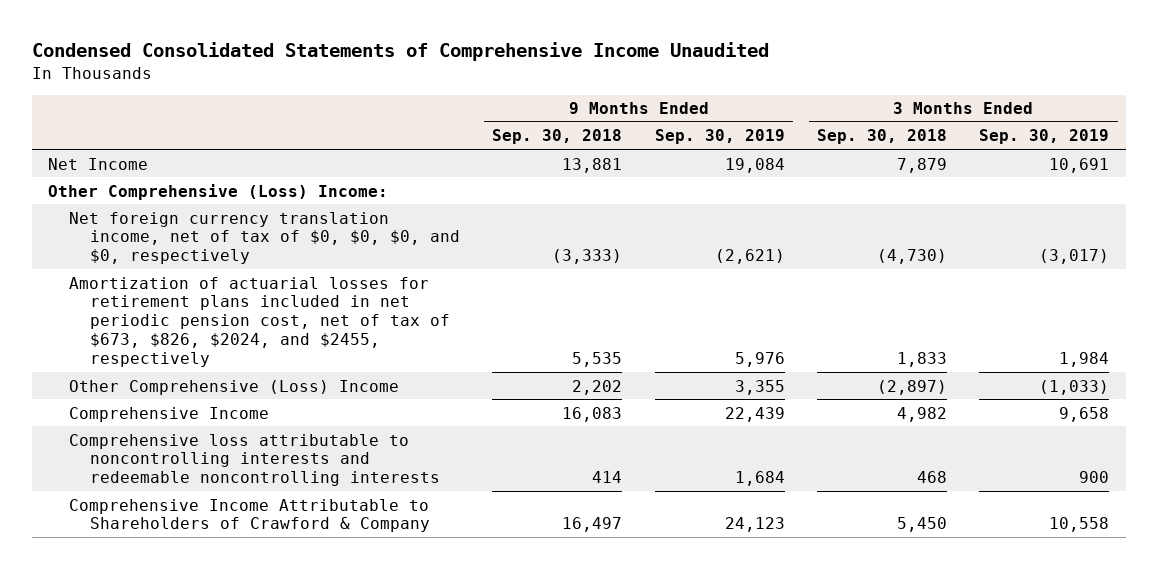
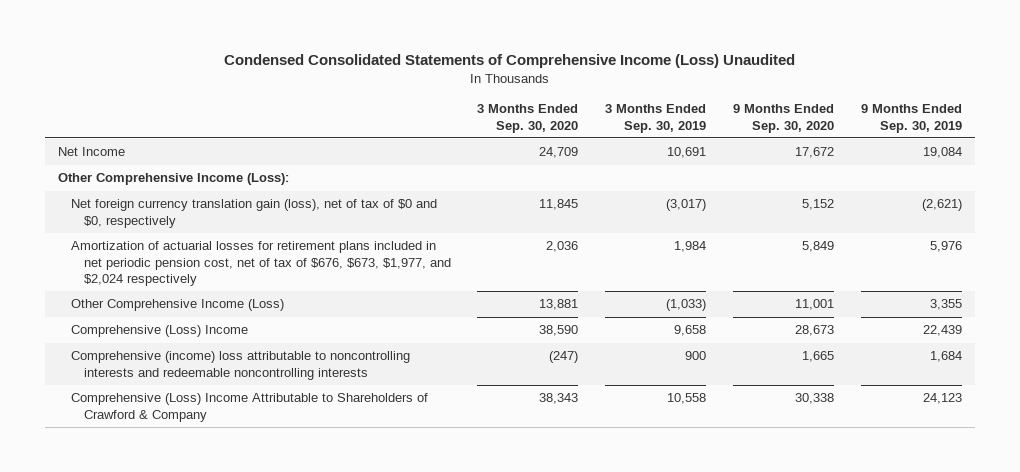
- Condensed Consolidated Statements of Comprehensive Income Unaudited
+ Condensed Consolidated Statements of Comprehensive Income (Loss) Unaudited
- | 9 Months Ended Sep. 30, 2018 | 9 Months Ended Sep. 30, 2019 | 3 Months Ended Sep. 30, 2018 | 3 Months Ended Sep. 30, 2019
+ | 3 Months Ended Sep. 30, 2020 | 3 Months Ended Sep. 30, 2019 | 9 Months Ended Sep. 30, 2020 | 9 Months Ended Sep. 30, 2019
- Other Comprehensive (Loss) Income:
- Net foreign currency translation income, net of tax of $0, $0, $0, and $0, respectively | (3,333) | (2,621) | (4,730) | (3,017)
- Amortization of actuarial losses for retirement plans included in net periodic pension cost, net of tax of $673, $826, $2024, and $2455, respectively | 5,535 | 5,976 | 1,833 | 1,984
- Other Comprehensive (Loss) Income | 2,202 | 3,355 | (2,897) | (1,033)
- Comprehensive Income | 16,083 | 22,439 | 4,982 | 9,658
- Comprehensive loss attributable to noncontrolling interests and redeemable noncontrolling interests | 414 | 1,684 | 468 | 900
- Comprehensive Income Attributable to Shareholders of Crawford & Company | 16,497 | 24,123 | 5,450 | 10,558
+ Other Comprehensive Income (Loss):
+ Net foreign currency translation gain (loss), net of tax of $0 and $0, respectively | 11,845 | (3,017) | 5,152 | (2,621)
+ Amortization of actuarial losses for retirement plans included in net periodic pension cost, net of tax of $676, $673, $1,977, and $2,024 respectively | 2,036 | 1,984 | 5,849 | 5,976
+ Other Comprehensive Income (Loss) | 13,881 | (1,033) | 11,001 | 3,355
+ Comprehensive (Loss) Income | 38,590 | 9,658 | 28,673 | 22,439
+ Comprehensive (income) loss attributable to noncontrolling interests and redeemable noncontrolling interests | (247) | 900 | 1,665 | 1,684
+ Comprehensive (Loss) Income Attributable to Shareholders of Crawford & Company | 38,343 | 10,558 | 30,338 | 24,123

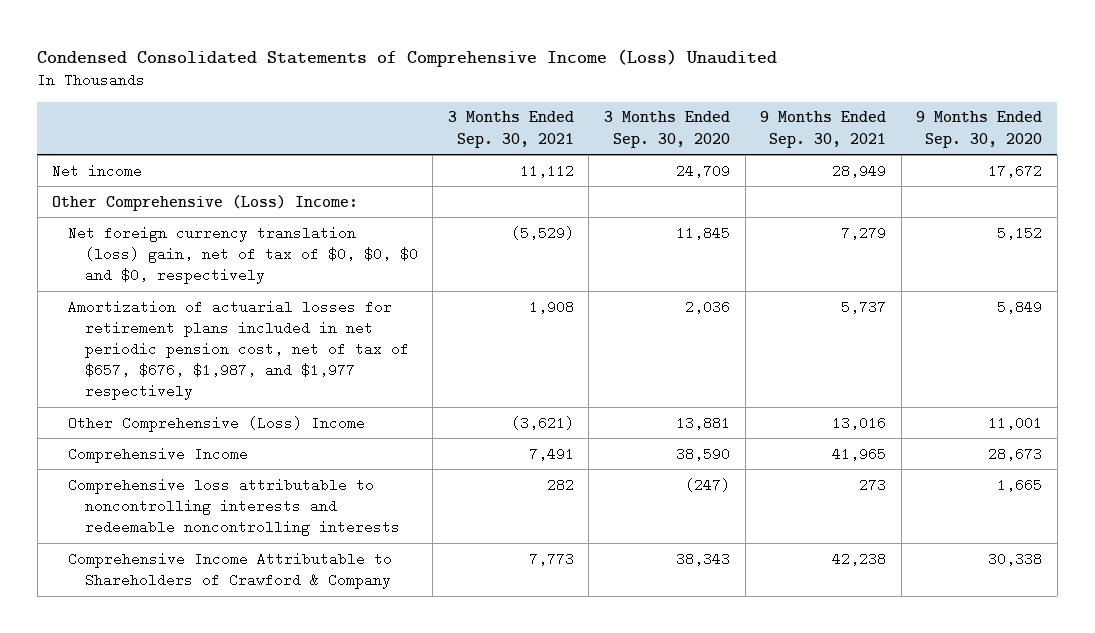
- | 3 Months Ended Sep. 30, 2020 | 3 Months Ended Sep. 30, 2019 | 9 Months Ended Sep. 30, 2020 | 9 Months Ended Sep. 30, 2019
+ | 3 Months Ended Sep. 30, 2021 | 3 Months Ended Sep. 30, 2020 | 9 Months Ended Sep. 30, 2021 | 9 Months Ended Sep. 30, 2020
- Net Income | 24,709 | 10,691 | 17,672 | 19,084
- Other Comprehensive Income (Loss):
- Net foreign currency translation gain (loss), net of tax of $0 and $0, respectively | 11,845 | (3,017) | 5,152 | (2,621)
- Amortization of actuarial losses for retirement plans included in net periodic pension cost, net of tax of $676, $673, $1,977, and $2,024 respectively | 2,036 | 1,984 | 5,849 | 5,976
- Other Comprehensive Income (Loss) | 13,881 | (1,033) | 11,001 | 3,355
- Comprehensive (Loss) Income | 38,590 | 9,658 | 28,673 | 22,439
- Comprehensive (income) loss attributable to noncontrolling interests and redeemable noncontrolling interests | (247) | 900 | 1,665 | 1,684
- Comprehensive (Loss) Income Attributable to Shareholders of Crawford & Company | 38,343 | 10,558 | 30,338 | 24,123
+ Net income | 11,112 | 24,709 | 28,949 | 17,672
+ Other Comprehensive (Loss) Income:
+ Net foreign currency translation (loss) gain, net of tax of $0, $0, $0 and $0, respectively | (5,529) | 11,845 | 7,279 | 5,152
+ Amortization of actuarial losses for retirement plans included in net periodic pension cost, net of tax of $657, $676, $1,987, and $1,977 respectively | 1,908 | 2,036 | 5,737 | 5,849
+ Other Comprehensive (Loss) Income | (3,621) | 13,881 | 13,016 | 11,001
+ Comprehensive Income | 7,491 | 38,590 | 41,965 | 28,673
+ Comprehensive loss attributable to noncontrolling interests and redeemable noncontrolling interests | 282 | (247) | 273 | 1,665
+ Comprehensive Income Attributable to Shareholders of Crawford & Company | 7,773 | 38,343 | 42,238 | 30,338

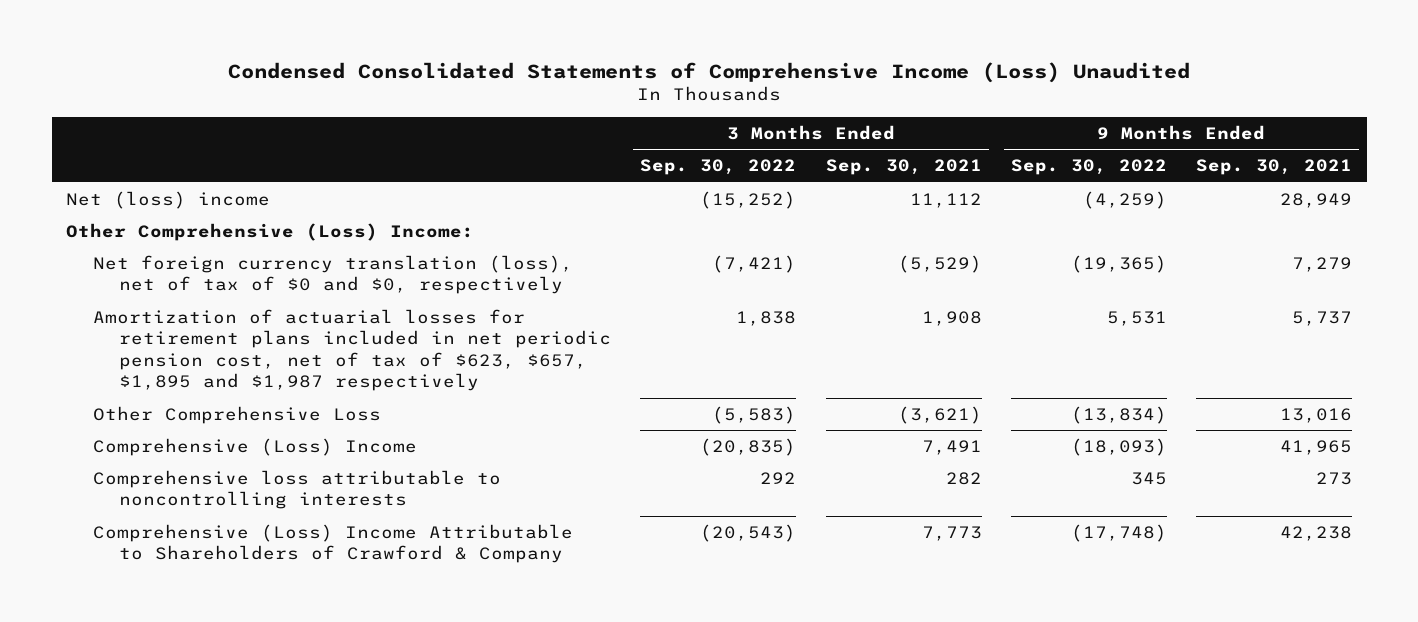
- | 3 Months Ended Sep. 30, 2021 | 3 Months Ended Sep. 30, 2020 | 9 Months Ended Sep. 30, 2021 | 9 Months Ended Sep. 30, 2020
+ | 3 Months Ended Sep. 30, 2022 | 3 Months Ended Sep. 30, 2021 | 9 Months Ended Sep. 30, 2022 | 9 Months Ended Sep. 30, 2021
- Net income | 11,112 | 24,709 | 28,949 | 17,672
+ Net (loss) income | (15,252) | 11,112 | (4,259) | 28,949
- Net foreign currency translation (loss) gain, net of tax of $0, $0, $0 and $0, respectively | (5,529) | 11,845 | 7,279 | 5,152
- Amortization of actuarial losses for retirement plans included in net periodic pension cost, net of tax of $657, $676, $1,987, and $1,977 respectively | 1,908 | 2,036 | 5,737 | 5,849
- Other Comprehensive (Loss) Income | (3,621) | 13,881 | 13,016 | 11,001
- Comprehensive Income | 7,491 | 38,590 | 41,965 | 28,673
- Comprehensive loss attributable to noncontrolling interests and redeemable noncontrolling interests | 282 | (247) | 273 | 1,665
- Comprehensive Income Attributable to Shareholders of Crawford & Company | 7,773 | 38,343 | 42,238 | 30,338
+ Net foreign currency translation (loss), net of tax of $0 and $0, respectively | (7,421) | (5,529) | (19,365) | 7,279
+ Amortization of actuarial losses for retirement plans included in net periodic pension cost, net of tax of $623, $657, $1,895 and $1,987 respectively | 1,838 | 1,908 | 5,531 | 5,737
+ Other Comprehensive Loss | (5,583) | (3,621) | (13,834) | 13,016
+ Comprehensive (Loss) Income | (20,835) | 7,491 | (18,093) | 41,965
+ Comprehensive loss attributable to noncontrolling interests | 292 | 282 | 345 | 273
+ Comprehensive (Loss) Income Attributable to Shareholders of Crawford & Company | (20,543) | 7,773 | (17,748) | 42,238

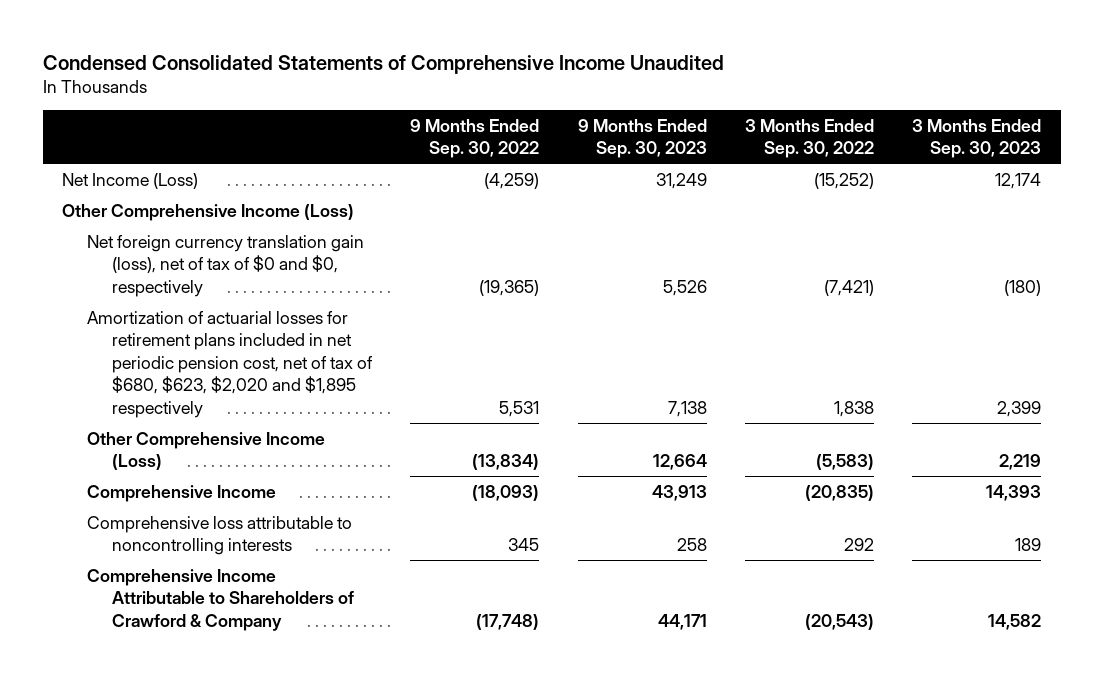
- Condensed Consolidated Statements of Comprehensive Income (Loss) Unaudited
+ Condensed Consolidated Statements of Comprehensive Income Unaudited
- | 3 Months Ended Sep. 30, 2022 | 3 Months Ended Sep. 30, 2021 | 9 Months Ended Sep. 30, 2022 | 9 Months Ended Sep. 30, 2021
+ | 9 Months Ended Sep. 30, 2022 | 9 Months Ended Sep. 30, 2023 | 3 Months Ended Sep. 30, 2022 | 3 Months Ended Sep. 30, 2023
- Net (loss) income | (15,252) | 11,112 | (4,259) | 28,949
- Other Comprehensive (Loss) Income:
- Net foreign currency translation (loss), net of tax of $0 and $0, respectively | (7,421) | (5,529) | (19,365) | 7,279
- Amortization of actuarial losses for retirement plans included in net periodic pension cost, net of tax of $623, $657, $1,895 and $1,987 respectively | 1,838 | 1,908 | 5,531 | 5,737
- Other Comprehensive Loss | (5,583) | (3,621) | (13,834) | 13,016
- Comprehensive (Loss) Income | (20,835) | 7,491 | (18,093) | 41,965
+ Net Income (Loss) | (4,259) | 31,249 | (15,252) | 12,174
+ Other Comprehensive Income (Loss)
+ Net foreign currency translation gain (loss), net of tax of $0 and $0, respectively | (19,365) | 5,526 | (7,421) | (180)
+ Amortization of actuarial losses for retirement plans included in net periodic pension cost, net of tax of $680, $623, $2,020 and $1,895 respectively | 5,531 | 7,138 | 1,838 | 2,399
+ Other Comprehensive Income (Loss) | (13,834) | 12,664 | (5,583) | 2,219
+ Comprehensive Income | (18,093) | 43,913 | (20,835) | 14,393
- Comprehensive (Loss) Income Attributable to Shareholders of Crawford & Company | (20,543) | 7,773 | (17,748) | 42,238
+ Comprehensive Income Attributable to Shareholders of Crawford & Company | (17,748) | 44,171 | (20,543) | 14,582

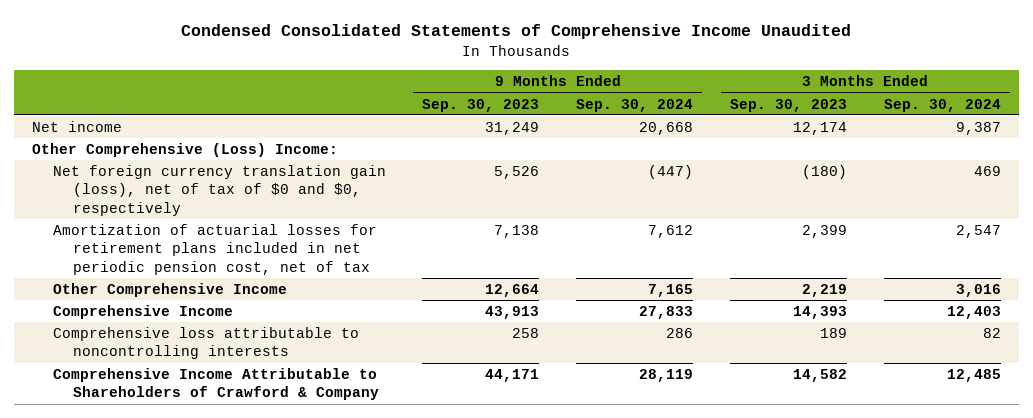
- | 9 Months Ended Sep. 30, 2022 | 9 Months Ended Sep. 30, 2023 | 3 Months Ended Sep. 30, 2022 | 3 Months Ended Sep. 30, 2023
+ | 9 Months Ended Sep. 30, 2023 | 9 Months Ended Sep. 30, 2024 | 3 Months Ended Sep. 30, 2023 | 3 Months Ended Sep. 30, 2024
- Net Income (Loss) | (4,259) | 31,249 | (15,252) | 12,174
- Other Comprehensive Income (Loss)
+ Net income | 31,249 | 20,668 | 12,174 | 9,387
+ Other Comprehensive (Loss) Income:
- Amortization of actuarial losses for retirement plans included in net periodic pension cost, net of tax of $680, $623, $2,020 and $1,895 respectively | 5,531 | 7,138 | 1,838 | 2,399
- Other Comprehensive Income (Loss) | (13,834) | 12,664 | (5,583) | 2,219
+ Amortization of actuarial losses for retirement plans included in net periodic pension cost, net of tax | 7,138 | 7,612 | 2,399 | 2,547
+ Other Comprehensive Income | 12,664 | 7,165 | 2,219 | 3,016

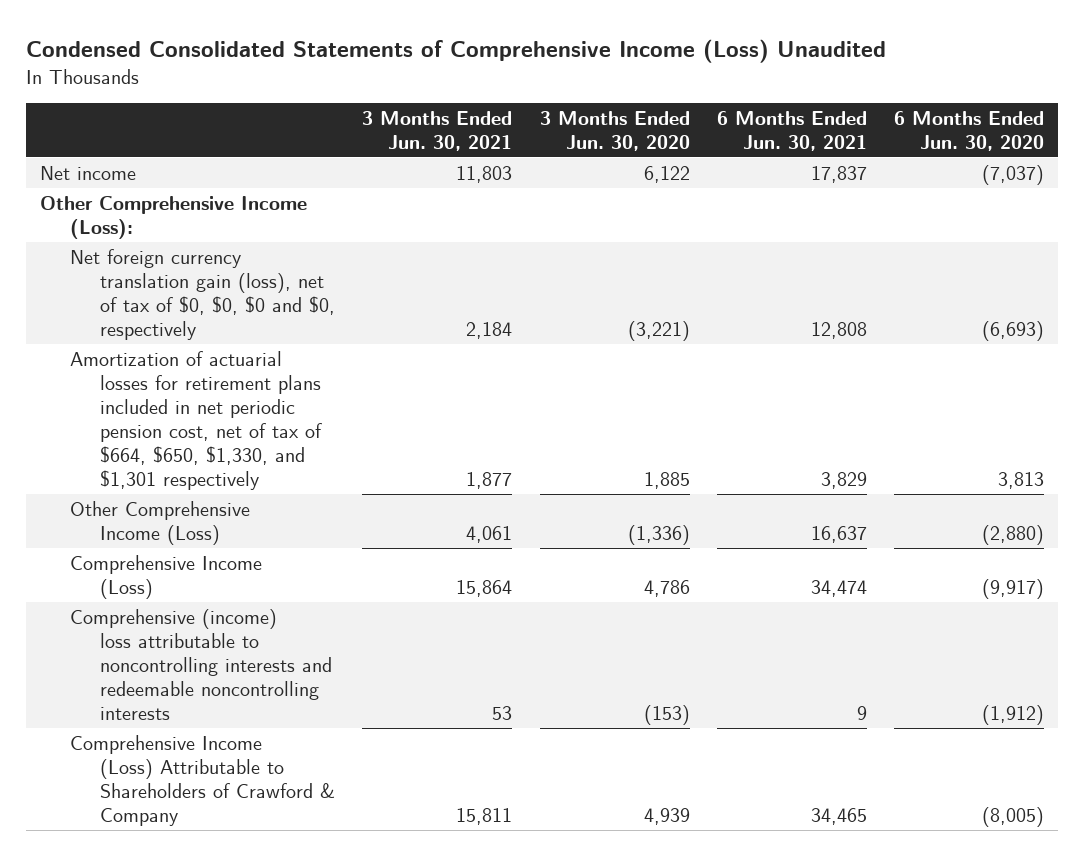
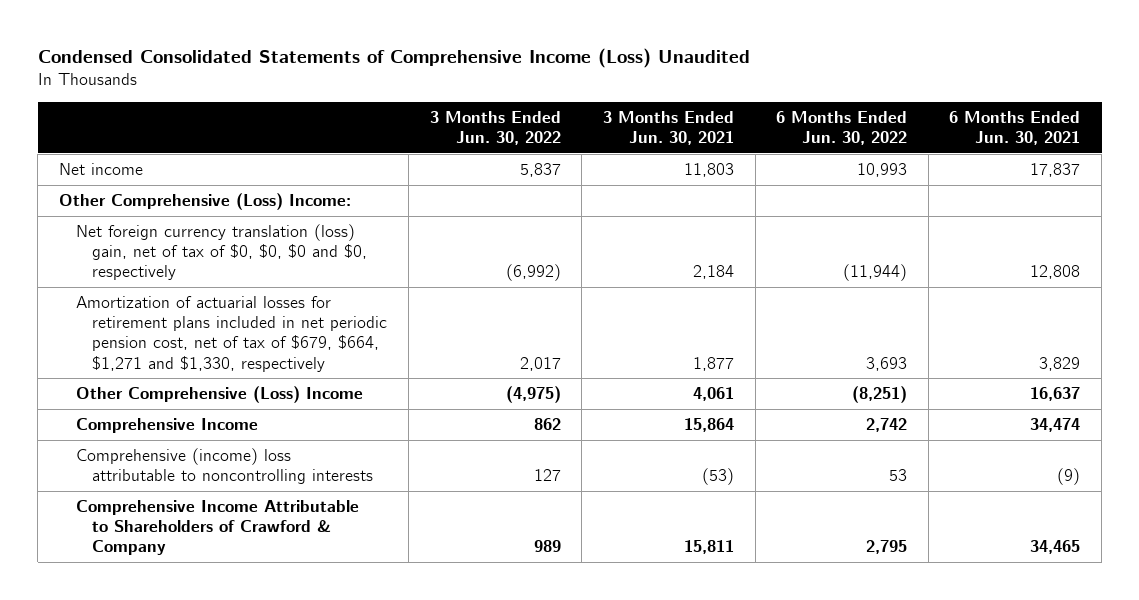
- | 3 Months Ended Jun. 30, 2021 | 3 Months Ended Jun. 30, 2020 | 6 Months Ended Jun. 30, 2021 | 6 Months Ended Jun. 30, 2020
+ | 3 Months Ended Jun. 30, 2022 | 3 Months Ended Jun. 30, 2021 | 6 Months Ended Jun. 30, 2022 | 6 Months Ended Jun. 30, 2021
- Other Comprehensive Income (Loss):
- Net foreign currency translation gain (loss), net of tax of $0, $0, $0 and $0, respectively | 2,184 | (3,221) | 12,808 | (6,693)
- Amortization of actuarial losses for retirement plans included in net periodic pension cost, net of tax of $664, $650, $1,330, and $1,301 respectively | 1,877 | 1,885 | 3,829 | 3,813
- Other Comprehensive Income (Loss) | 4,061 | (1,336) | 16,637 | (2,880)
- Comprehensive Income (Loss) | 15,864 | 4,786 | 34,474 | (9,917)
- Comprehensive (income) loss attributable to noncontrolling interests and redeemable noncontrolling interests | 53 | (153) | 9 | (1,912)
- Comprehensive Income (Loss) Attributable to Shareholders of Crawford & Company | 15,811 | 4,939 | 34,465 | (8,005)
+ Other Comprehensive (Loss) Income:
+ Net foreign currency translation (loss) gain, net of tax of $0, $0, $0 and $0, respectively | (6,992) | 2,184 | (11,944) | 12,808
+ Amortization of actuarial losses for retirement plans included in net periodic pension cost, net of tax of $679, $664, $1,271 and $1,330, respectively | 2,017 | 1,877 | 3,693 | 3,829
+ Other Comprehensive (Loss) Income | (4,975) | 4,061 | (8,251) | 16,637
+ Comprehensive Income | 862 | 15,864 | 2,742 | 34,474
+ Comprehensive (income) loss attributable to noncontrolling interests | 127 | (53) | 53 | (9)
+ Comprehensive Income Attributable to Shareholders of Crawford & Company | 989 | 15,811 | 2,795 | 34,465

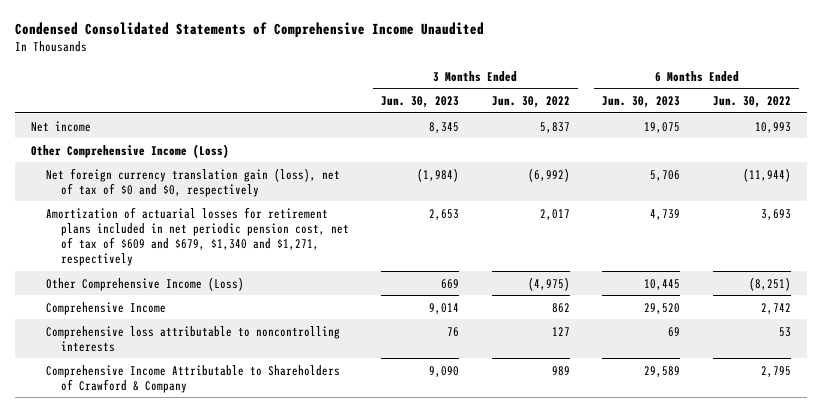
- Condensed Consolidated Statements of Comprehensive Income (Loss) Unaudited
+ Condensed Consolidated Statements of Comprehensive Income Unaudited
- | 3 Months Ended Jun. 30, 2022 | 3 Months Ended Jun. 30, 2021 | 6 Months Ended Jun. 30, 2022 | 6 Months Ended Jun. 30, 2021
+ | 3 Months Ended Jun. 30, 2023 | 3 Months Ended Jun. 30, 2022 | 6 Months Ended Jun. 30, 2023 | 6 Months Ended Jun. 30, 2022
- Other Comprehensive (Loss) Income:
- Net foreign currency translation (loss) gain, net of tax of $0, $0, $0 and $0, respectively | (6,992) | 2,184 | (11,944) | 12,808
- Amortization of actuarial losses for retirement plans included in net periodic pension cost, net of tax of $679, $664, $1,271 and $1,330, respectively | 2,017 | 1,877 | 3,693 | 3,829
- Other Comprehensive (Loss) Income | (4,975) | 4,061 | (8,251) | 16,637
+ Other Comprehensive Income (Loss)
+ Net foreign currency translation gain (loss), net of tax of $0 and $0, respectively | (1,984) | (6,992) | 5,706 | (11,944)
+ Amortization of actuarial losses for retirement plans included in net periodic pension cost, net of tax of $609 and $679, $1,340 and $1,271, respectively | 2,653 | 2,017 | 4,739 | 3,693
+ Other Comprehensive Income (Loss) | 669 | (4,975) | 10,445 | (8,251)
- Comprehensive (income) loss attributable to noncontrolling interests | 127 | (53) | 53 | (9)
+ Comprehensive loss attributable to noncontrolling interests | 76 | 127 | 69 | 53

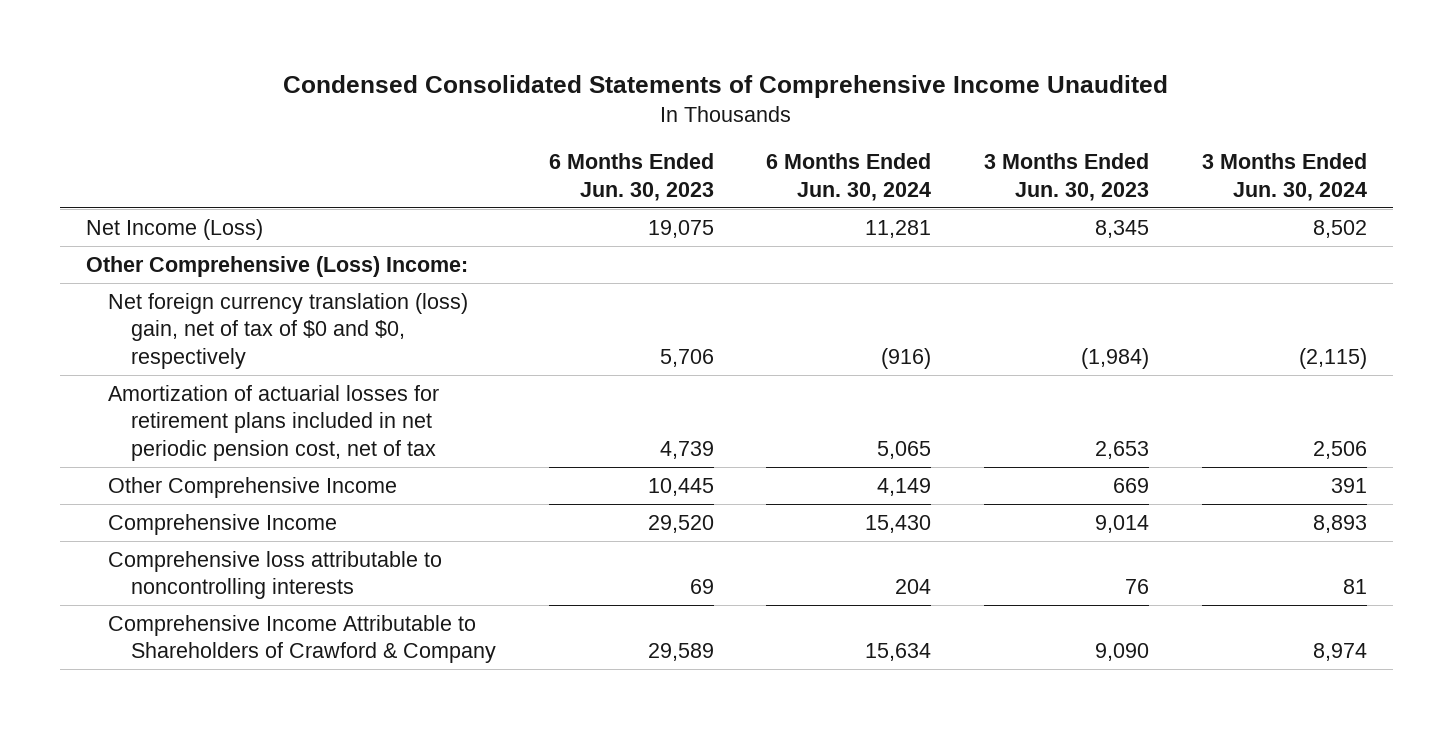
- | 3 Months Ended Jun. 30, 2023 | 3 Months Ended Jun. 30, 2022 | 6 Months Ended Jun. 30, 2023 | 6 Months Ended Jun. 30, 2022
+ | 6 Months Ended Jun. 30, 2023 | 6 Months Ended Jun. 30, 2024 | 3 Months Ended Jun. 30, 2023 | 3 Months Ended Jun. 30, 2024
- Net income | 8,345 | 5,837 | 19,075 | 10,993
- Other Comprehensive Income (Loss)
- Net foreign currency translation gain (loss), net of tax of $0 and $0, respectively | (1,984) | (6,992) | 5,706 | (11,944)
- Amortization of actuarial losses for retirement plans included in net periodic pension cost, net of tax of $609 and $679, $1,340 and $1,271, respectively | 2,653 | 2,017 | 4,739 | 3,693
- Other Comprehensive Income (Loss) | 669 | (4,975) | 10,445 | (8,251)
+ Net Income (Loss) | 19,075 | 11,281 | 8,345 | 8,502
+ Other Comprehensive (Loss) Income:
+ Net foreign currency translation (loss) gain, net of tax of $0 and $0, respectively | 5,706 | (916) | (1,984) | (2,115)
+ Amortization of actuarial losses for retirement plans included in net periodic pension cost, net of tax | 4,739 | 5,065 | 2,653 | 2,506
+ Other Comprehensive Income | 10,445 | 4,149 | 669 | 391

